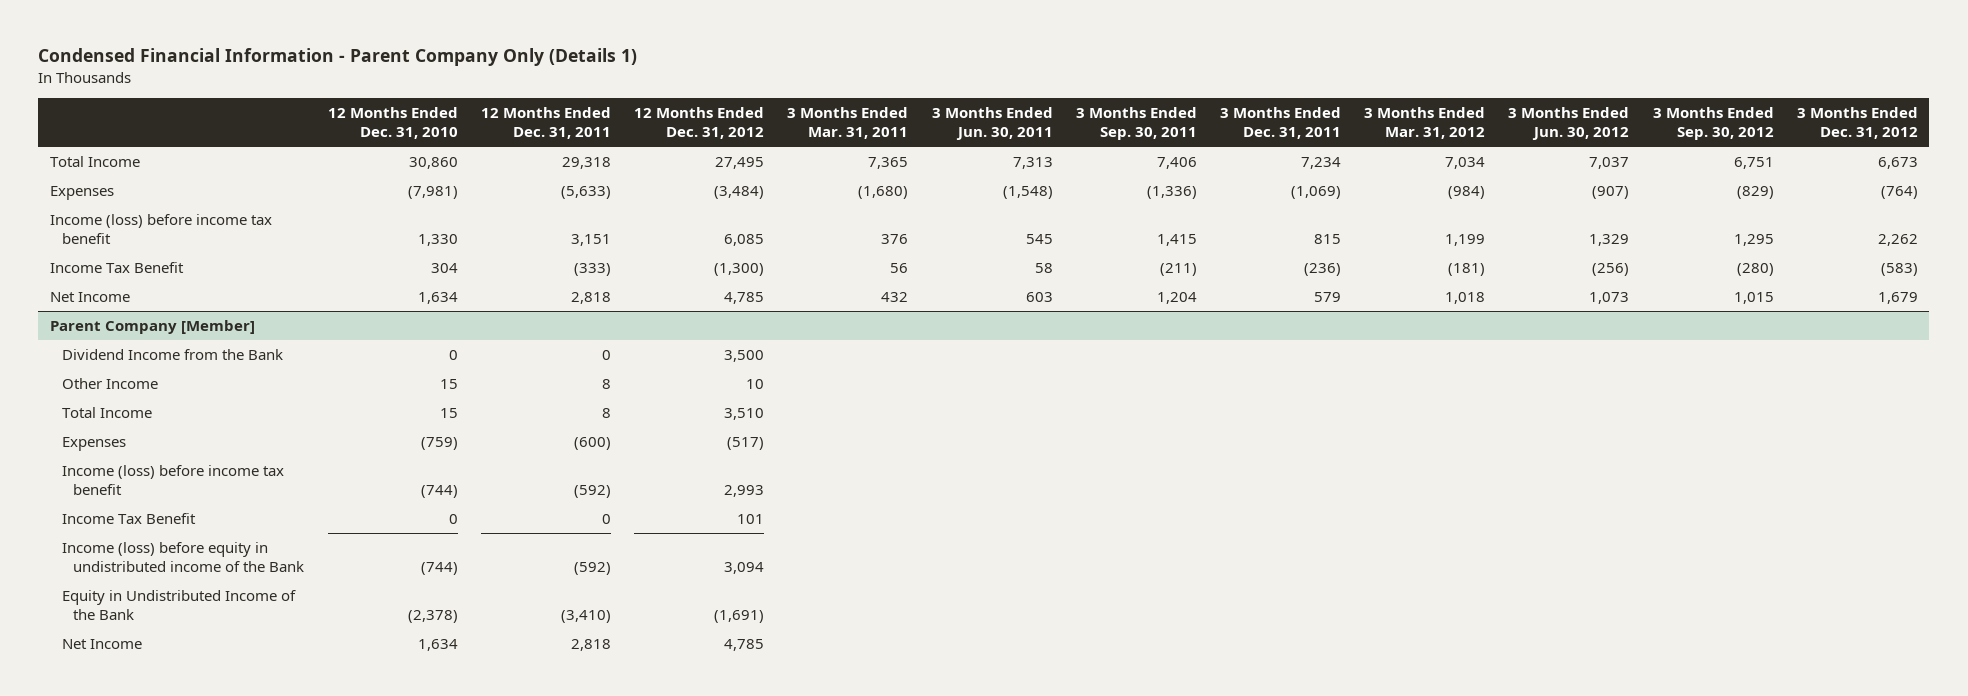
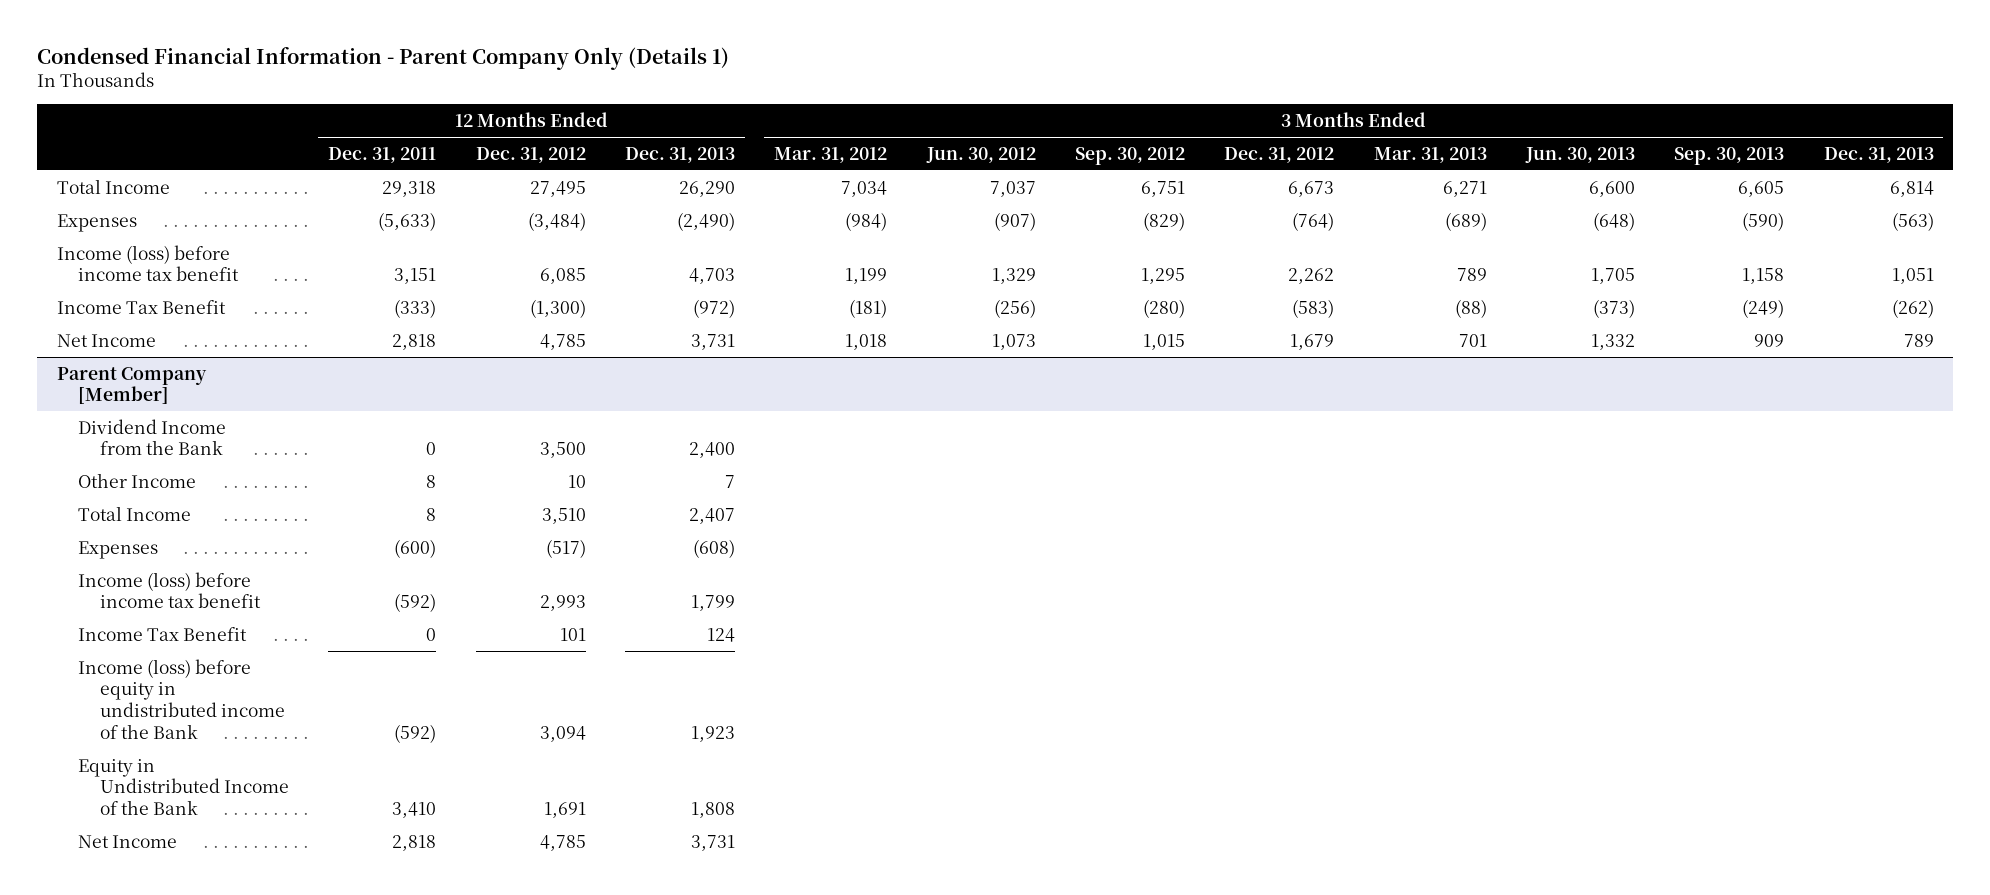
- | 12 Months Ended Dec. 31, 2010 | 12 Months Ended Dec. 31, 2011 | 12 Months Ended Dec. 31, 2012 | 3 Months Ended Mar. 31, 2011 | 3 Months Ended Jun. 30, 2011 | 3 Months Ended Sep. 30, 2011 | 3 Months Ended Dec. 31, 2011 | 3 Months Ended Mar. 31, 2012 | 3 Months Ended Jun. 30, 2012 | 3 Months Ended Sep. 30, 2012 | 3 Months Ended Dec. 31, 2012
+ | 12 Months Ended Dec. 31, 2011 | 12 Months Ended Dec. 31, 2012 | 12 Months Ended Dec. 31, 2013 | 3 Months Ended Mar. 31, 2012 | 3 Months Ended Jun. 30, 2012 | 3 Months Ended Sep. 30, 2012 | 3 Months Ended Dec. 31, 2012 | 3 Months Ended Mar. 31, 2013 | 3 Months Ended Jun. 30, 2013 | 3 Months Ended Sep. 30, 2013 | 3 Months Ended Dec. 31, 2013
@ Parent Company [Member]
- Equity in Undistributed Income of the Bank | (2,378) | (3,410) | (1,691) | | | | | | | |
+ Equity in Undistributed Income of the Bank | 3,410 | 1,691 | 1,808 | | | | | | | |

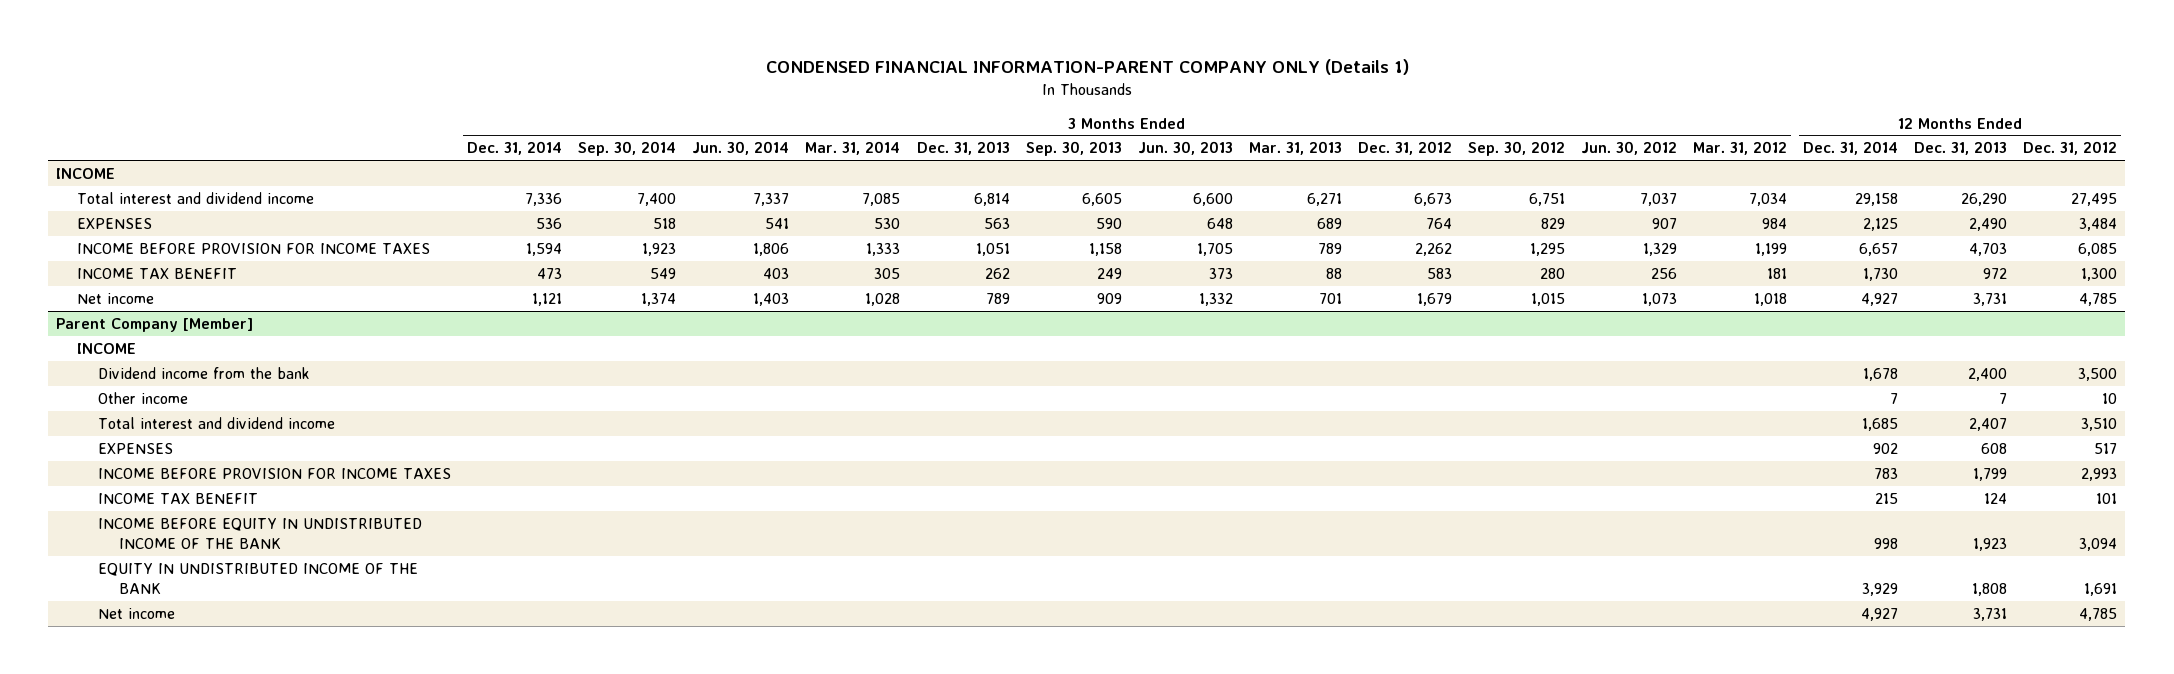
- Condensed Financial Information - Parent Company Only (Details 1)
+ CONDENSED FINANCIAL INFORMATION-PARENT COMPANY ONLY (Details 1)
- | 12 Months Ended Dec. 31, 2011 | 12 Months Ended Dec. 31, 2012 | 12 Months Ended Dec. 31, 2013 | 3 Months Ended Mar. 31, 2012 | 3 Months Ended Jun. 30, 2012 | 3 Months Ended Sep. 30, 2012 | 3 Months Ended Dec. 31, 2012 | 3 Months Ended Mar. 31, 2013 | 3 Months Ended Jun. 30, 2013 | 3 Months Ended Sep. 30, 2013 | 3 Months Ended Dec. 31, 2013
+ | 3 Months Ended Dec. 31, 2014 | 3 Months Ended Sep. 30, 2014 | 3 Months Ended Jun. 30, 2014 | 3 Months Ended Mar. 31, 2014 | 3 Months Ended Dec. 31, 2013 | 3 Months Ended Sep. 30, 2013 | 3 Months Ended Jun. 30, 2013 | 3 Months Ended Mar. 31, 2013 | 3 Months Ended Dec. 31, 2012 | 3 Months Ended Sep. 30, 2012 | 3 Months Ended Jun. 30, 2012 | 3 Months Ended Mar. 31, 2012 | 12 Months Ended Dec. 31, 2014 | 12 Months Ended Dec. 31, 2013 | 12 Months Ended Dec. 31, 2012
- Total Income | 29,318 | 27,495 | 26,290 | 7,034 | 7,037 | 6,751 | 6,673 | 6,271 | 6,600 | 6,605 | 6,814
- Expenses | (5,633) | (3,484) | (2,490) | (984) | (907) | (829) | (764) | (689) | (648) | (590) | (563)
- Income (loss) before income tax benefit | 3,151 | 6,085 | 4,703 | 1,199 | 1,329 | 1,295 | 2,262 | 789 | 1,705 | 1,158 | 1,051
- Income Tax Benefit | (333) | (1,300) | (972) | (181) | (256) | (280) | (583) | (88) | (373) | (249) | (262)
- Net Income | 2,818 | 4,785 | 3,731 | 1,018 | 1,073 | 1,015 | 1,679 | 701 | 1,332 | 909 | 789
+ INCOME
+ Total interest and dividend income | 7,336 | 7,400 | 7,337 | 7,085 | 6,814 | 6,605 | 6,600 | 6,271 | 6,673 | 6,751 | 7,037 | 7,034 | 29,158 | 26,290 | 27,495
+ EXPENSES | 536 | 518 | 541 | 530 | 563 | 590 | 648 | 689 | 764 | 829 | 907 | 984 | 2,125 | 2,490 | 3,484
+ INCOME BEFORE PROVISION FOR INCOME TAXES | 1,594 | 1,923 | 1,806 | 1,333 | 1,051 | 1,158 | 1,705 | 789 | 2,262 | 1,295 | 1,329 | 1,199 | 6,657 | 4,703 | 6,085
+ INCOME TAX BENEFIT | 473 | 549 | 403 | 305 | 262 | 249 | 373 | 88 | 583 | 280 | 256 | 181 | 1,730 | 972 | 1,300
+ Net income | 1,121 | 1,374 | 1,403 | 1,028 | 789 | 909 | 1,332 | 701 | 1,679 | 1,015 | 1,073 | 1,018 | 4,927 | 3,731 | 4,785
@ Parent Company [Member]
- Dividend Income from the Bank | 0 | 3,500 | 2,400 | | | | | | | |
- Other Income | 8 | 10 | 7 | | | | | | | |
- Total Income | 8 | 3,510 | 2,407 | | | | | | | |
- Expenses | (600) | (517) | (608) | | | | | | | |
- Income (loss) before income tax benefit | (592) | 2,993 | 1,799 | | | | | | | |
- Income Tax Benefit | 0 | 101 | 124 | | | | | | | |
- Income (loss) before equity in undistributed income of the Bank | (592) | 3,094 | 1,923 | | | | | | | |
- Equity in Undistributed Income of the Bank | 3,410 | 1,691 | 1,808 | | | | | | | |
- Net Income | 2,818 | 4,785 | 3,731 | | | | | | | |
+ INCOME
+ Dividend income from the bank | | | | | | | | | | | | | 1,678 | 2,400 | 3,500
+ Other income | | | | | | | | | | | | | 7 | 7 | 10
+ Total interest and dividend income | | | | | | | | | | | | | 1,685 | 2,407 | 3,510
+ EXPENSES | | | | | | | | | | | | | 902 | 608 | 517
+ INCOME BEFORE PROVISION FOR INCOME TAXES | | | | | | | | | | | | | 783 | 1,799 | 2,993
+ INCOME TAX BENEFIT | | | | | | | | | | | | | 215 | 124 | 101
+ INCOME BEFORE EQUITY IN UNDISTRIBUTED INCOME OF THE BANK | | | | | | | | | | | | | 998 | 1,923 | 3,094
+ EQUITY IN UNDISTRIBUTED INCOME OF THE BANK | | | | | | | | | | | | | 3,929 | 1,808 | 1,691
+ Net income | | | | | | | | | | | | | 4,927 | 3,731 | 4,785

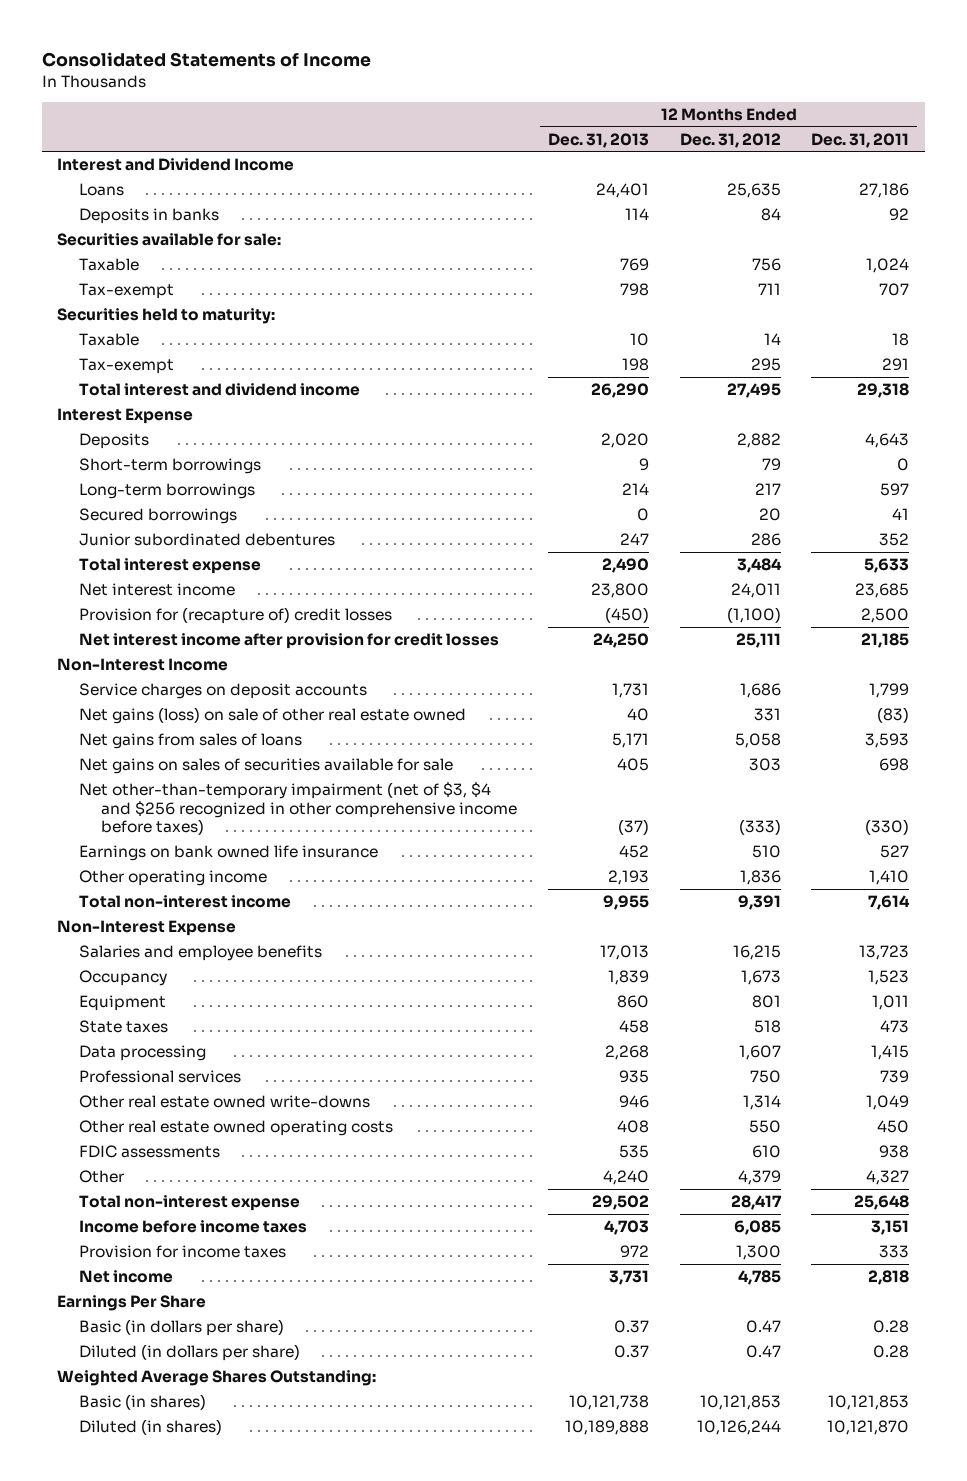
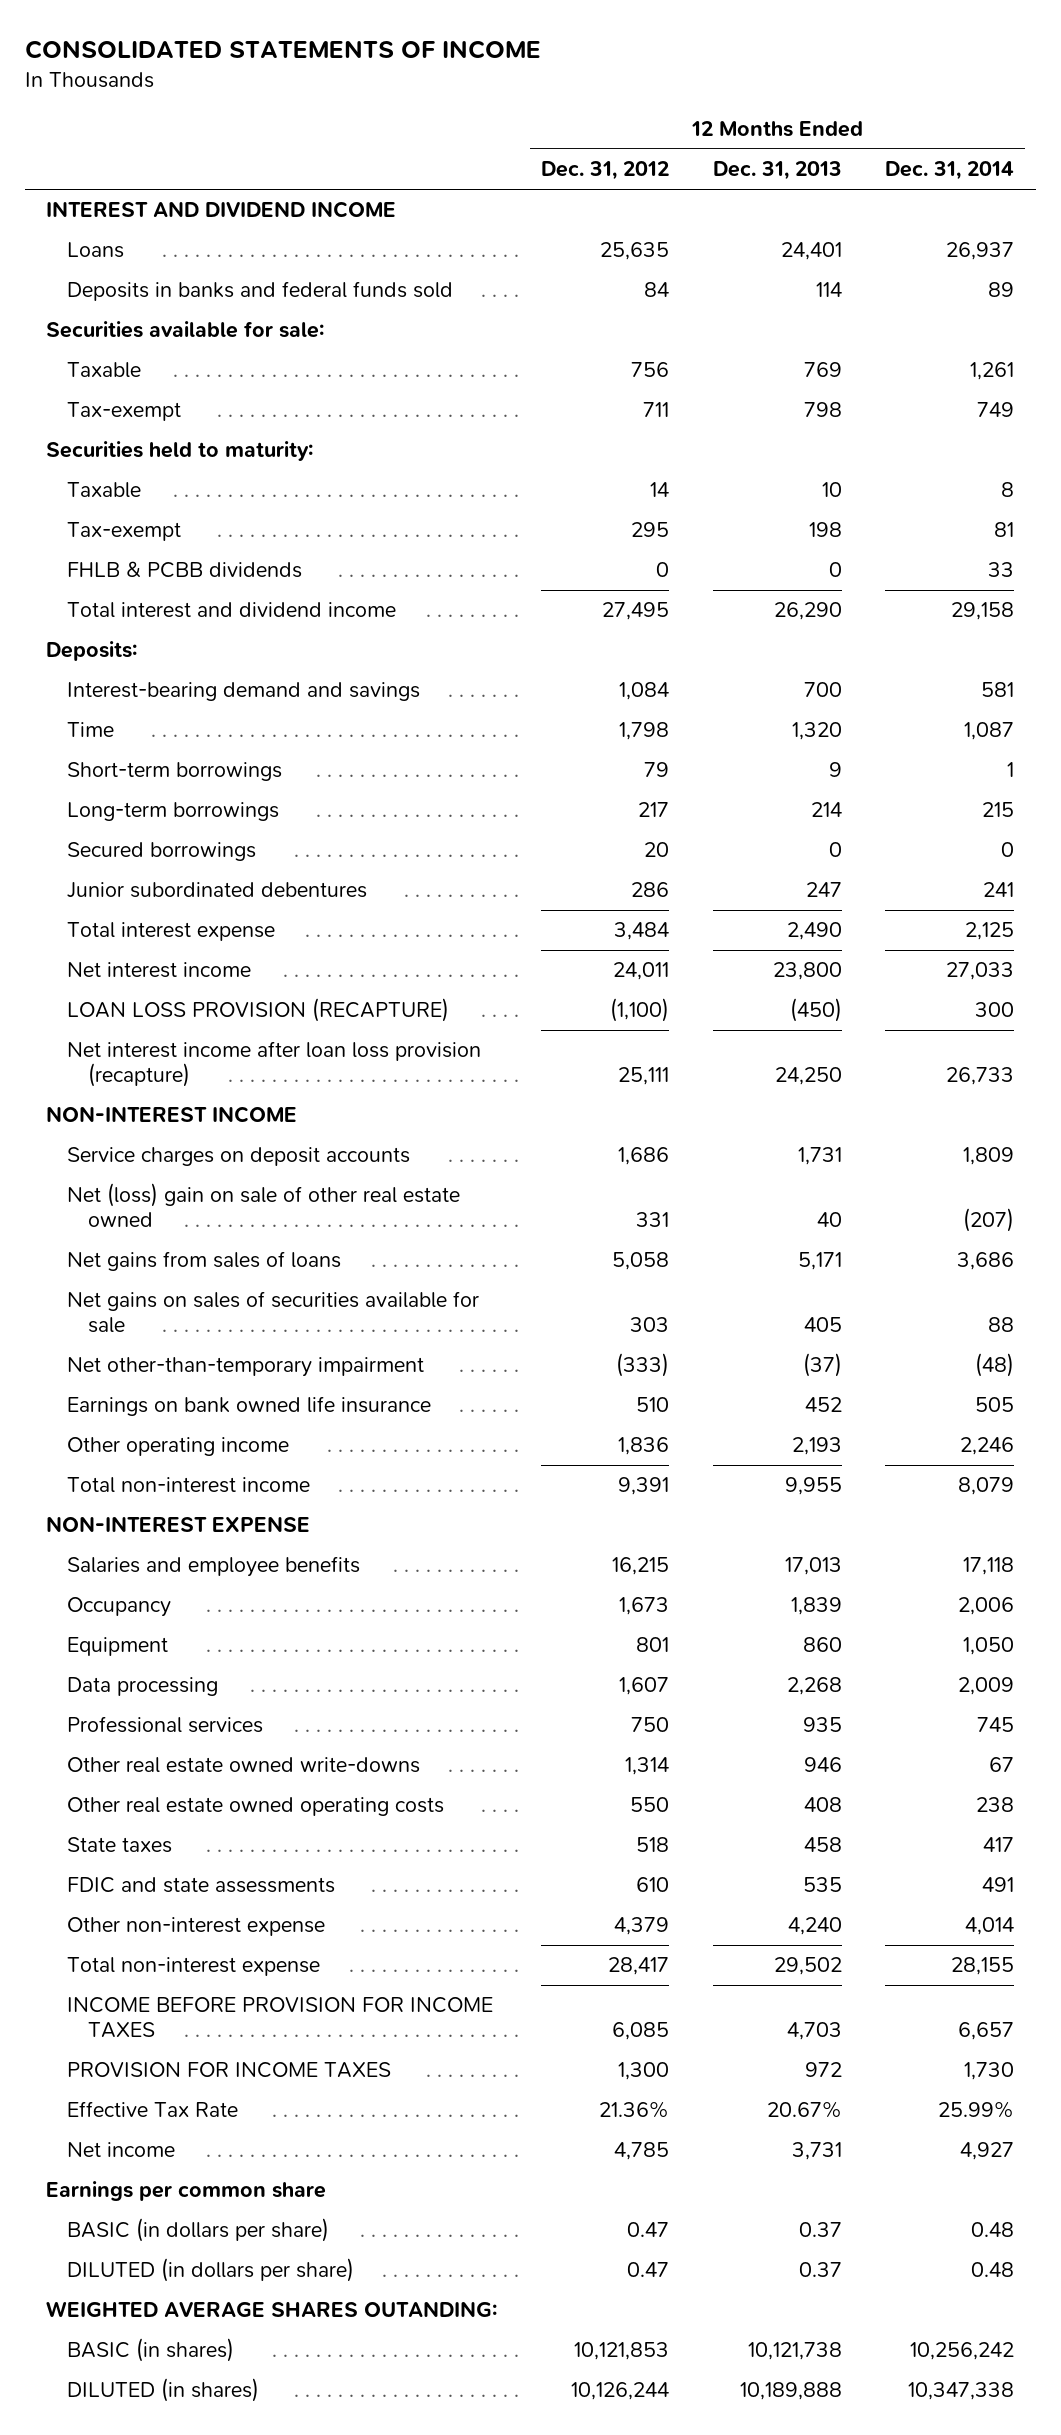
- Consolidated Statements of Income
+ CONSOLIDATED STATEMENTS OF INCOME
- | 12 Months Ended Dec. 31, 2013 | 12 Months Ended Dec. 31, 2012 | 12 Months Ended Dec. 31, 2011
+ | 12 Months Ended Dec. 31, 2012 | 12 Months Ended Dec. 31, 2013 | 12 Months Ended Dec. 31, 2014
- Interest and Dividend Income
+ INTEREST AND DIVIDEND INCOME
- Deposits in banks | 114 | 84 | 92
+ Deposits in banks and federal funds sold | 84 | 114 | 89
+ FHLB & PCBB dividends | 0 | 0 | 33
- Interest Expense
- Deposits | 2,020 | 2,882 | 4,643
+ Deposits:
+ Interest-bearing demand and savings | 1,084 | 700 | 581
+ Time | 1,798 | 1,320 | 1,087
- Provision for (recapture of) credit losses | (450) | (1,100) | 2,500
- Net interest income after provision for credit losses | 24,250 | 25,111 | 21,185
- Non-Interest Income
+ LOAN LOSS PROVISION (RECAPTURE) | (1,100) | (450) | 300
+ Net interest income after loan loss provision (recapture) | 25,111 | 24,250 | 26,733
+ NON-INTEREST INCOME
- Net gains (loss) on sale of other real estate owned | 40 | 331 | (83)
+ Net (loss) gain on sale of other real estate owned | 331 | 40 | (207)
- Net other-than-temporary impairment (net of $3, $4 and $256 recognized in other comprehensive income before taxes) | (37) | (333) | (330)
+ Net other-than-temporary impairment | (333) | (37) | (48)
- Non-Interest Expense
+ NON-INTEREST EXPENSE
- FDIC assessments | 535 | 610 | 938
- Other | 4,240 | 4,379 | 4,327
moved down: State taxes | 518 | 458 | 417
+ FDIC and state assessments | 610 | 535 | 491
+ Other non-interest expense | 4,379 | 4,240 | 4,014
- Income before income taxes | 4,703 | 6,085 | 3,151
- Provision for income taxes | 972 | 1,300 | 333
+ INCOME BEFORE PROVISION FOR INCOME TAXES | 6,085 | 4,703 | 6,657
+ PROVISION FOR INCOME TAXES | 1,300 | 972 | 1,730
+ Effective Tax Rate | 21.36% | 20.67% | 25.99%
- Earnings Per Share
- Basic (in dollars per share) | 0.37 | 0.47 | 0.28
- Diluted (in dollars per share) | 0.37 | 0.47 | 0.28
- Weighted Average Shares Outstanding:
- Basic (in shares) | 10,121,738 | 10,121,853 | 10,121,853
- Diluted (in shares) | 10,189,888 | 10,126,244 | 10,121,870
+ Earnings per common share
+ BASIC (in dollars per share) | 0.47 | 0.37 | 0.48
+ DILUTED (in dollars per share) | 0.47 | 0.37 | 0.48
+ WEIGHTED AVERAGE SHARES OUTANDING:
+ BASIC (in shares) | 10,121,853 | 10,121,738 | 10,256,242
+ DILUTED (in shares) | 10,126,244 | 10,189,888 | 10,347,338

